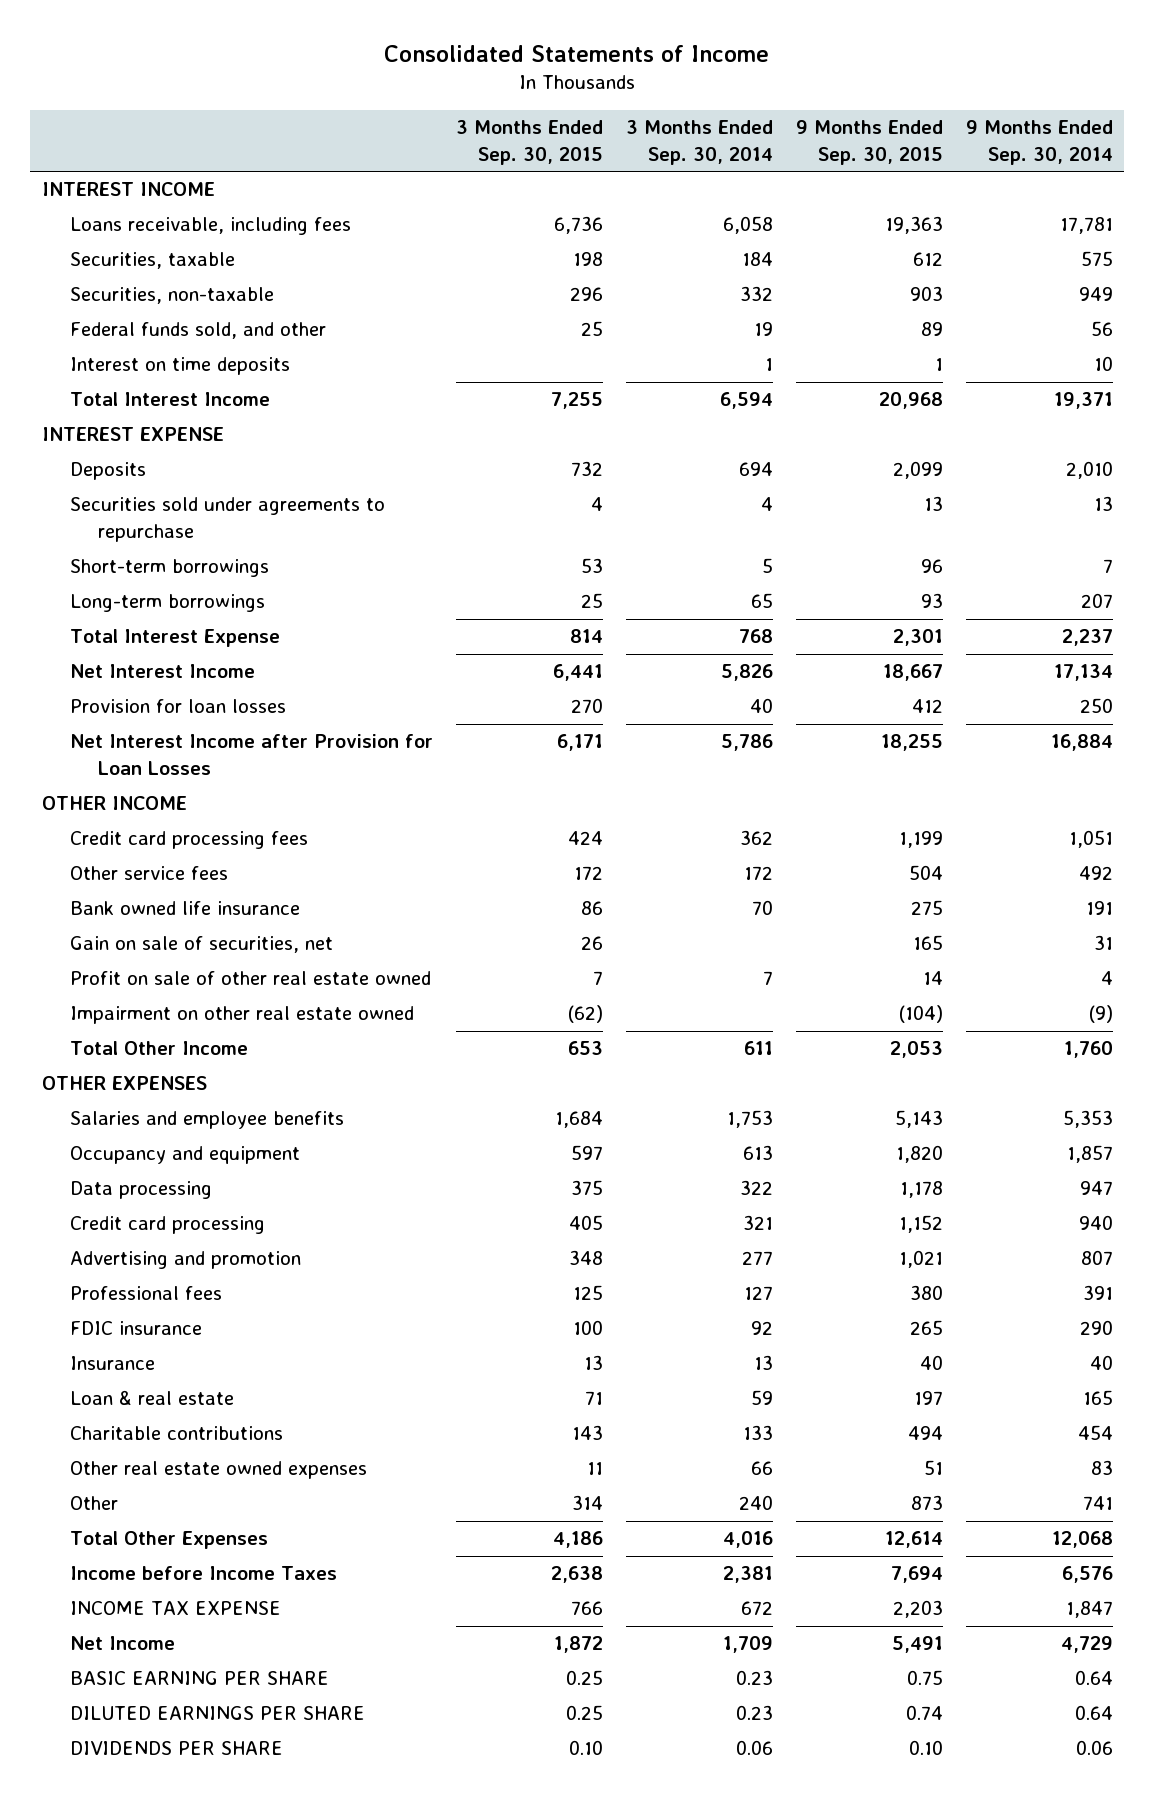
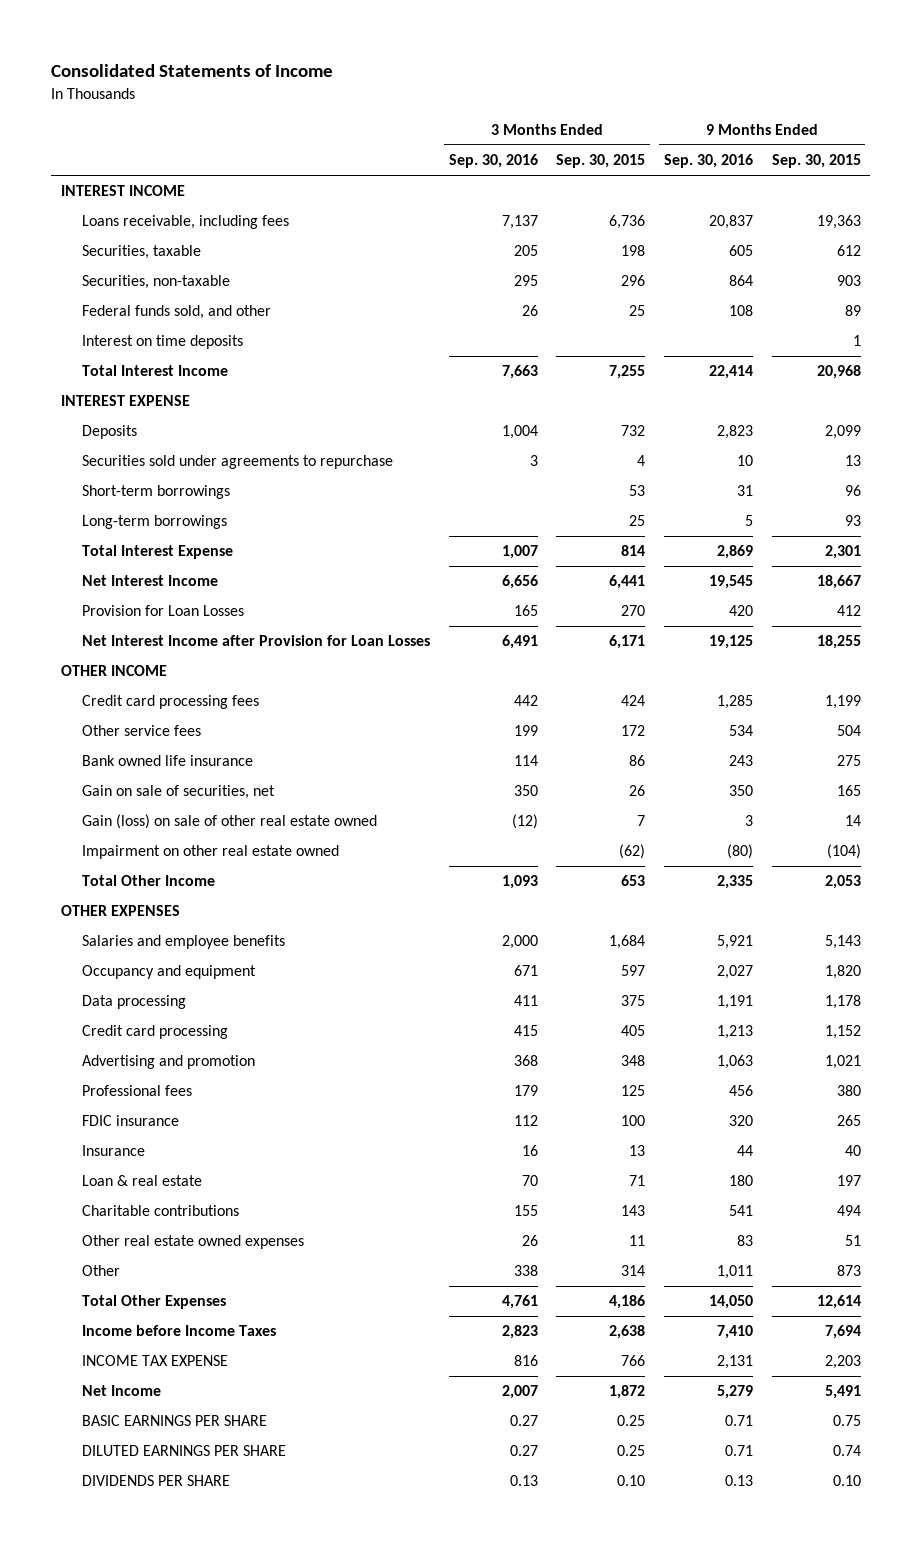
- | 3 Months Ended Sep. 30, 2015 | 3 Months Ended Sep. 30, 2014 | 9 Months Ended Sep. 30, 2015 | 9 Months Ended Sep. 30, 2014
+ | 3 Months Ended Sep. 30, 2016 | 3 Months Ended Sep. 30, 2015 | 9 Months Ended Sep. 30, 2016 | 9 Months Ended Sep. 30, 2015
- Provision for loan losses | 270 | 40 | 412 | 250
+ Provision for Loan Losses | 165 | 270 | 420 | 412
- Profit on sale of other real estate owned | 7 | 7 | 14 | 4
+ Gain (loss) on sale of other real estate owned | (12) | 7 | 3 | 14
- BASIC EARNING PER SHARE | 0.25 | 0.23 | 0.75 | 0.64
+ BASIC EARNINGS PER SHARE | 0.27 | 0.25 | 0.71 | 0.75

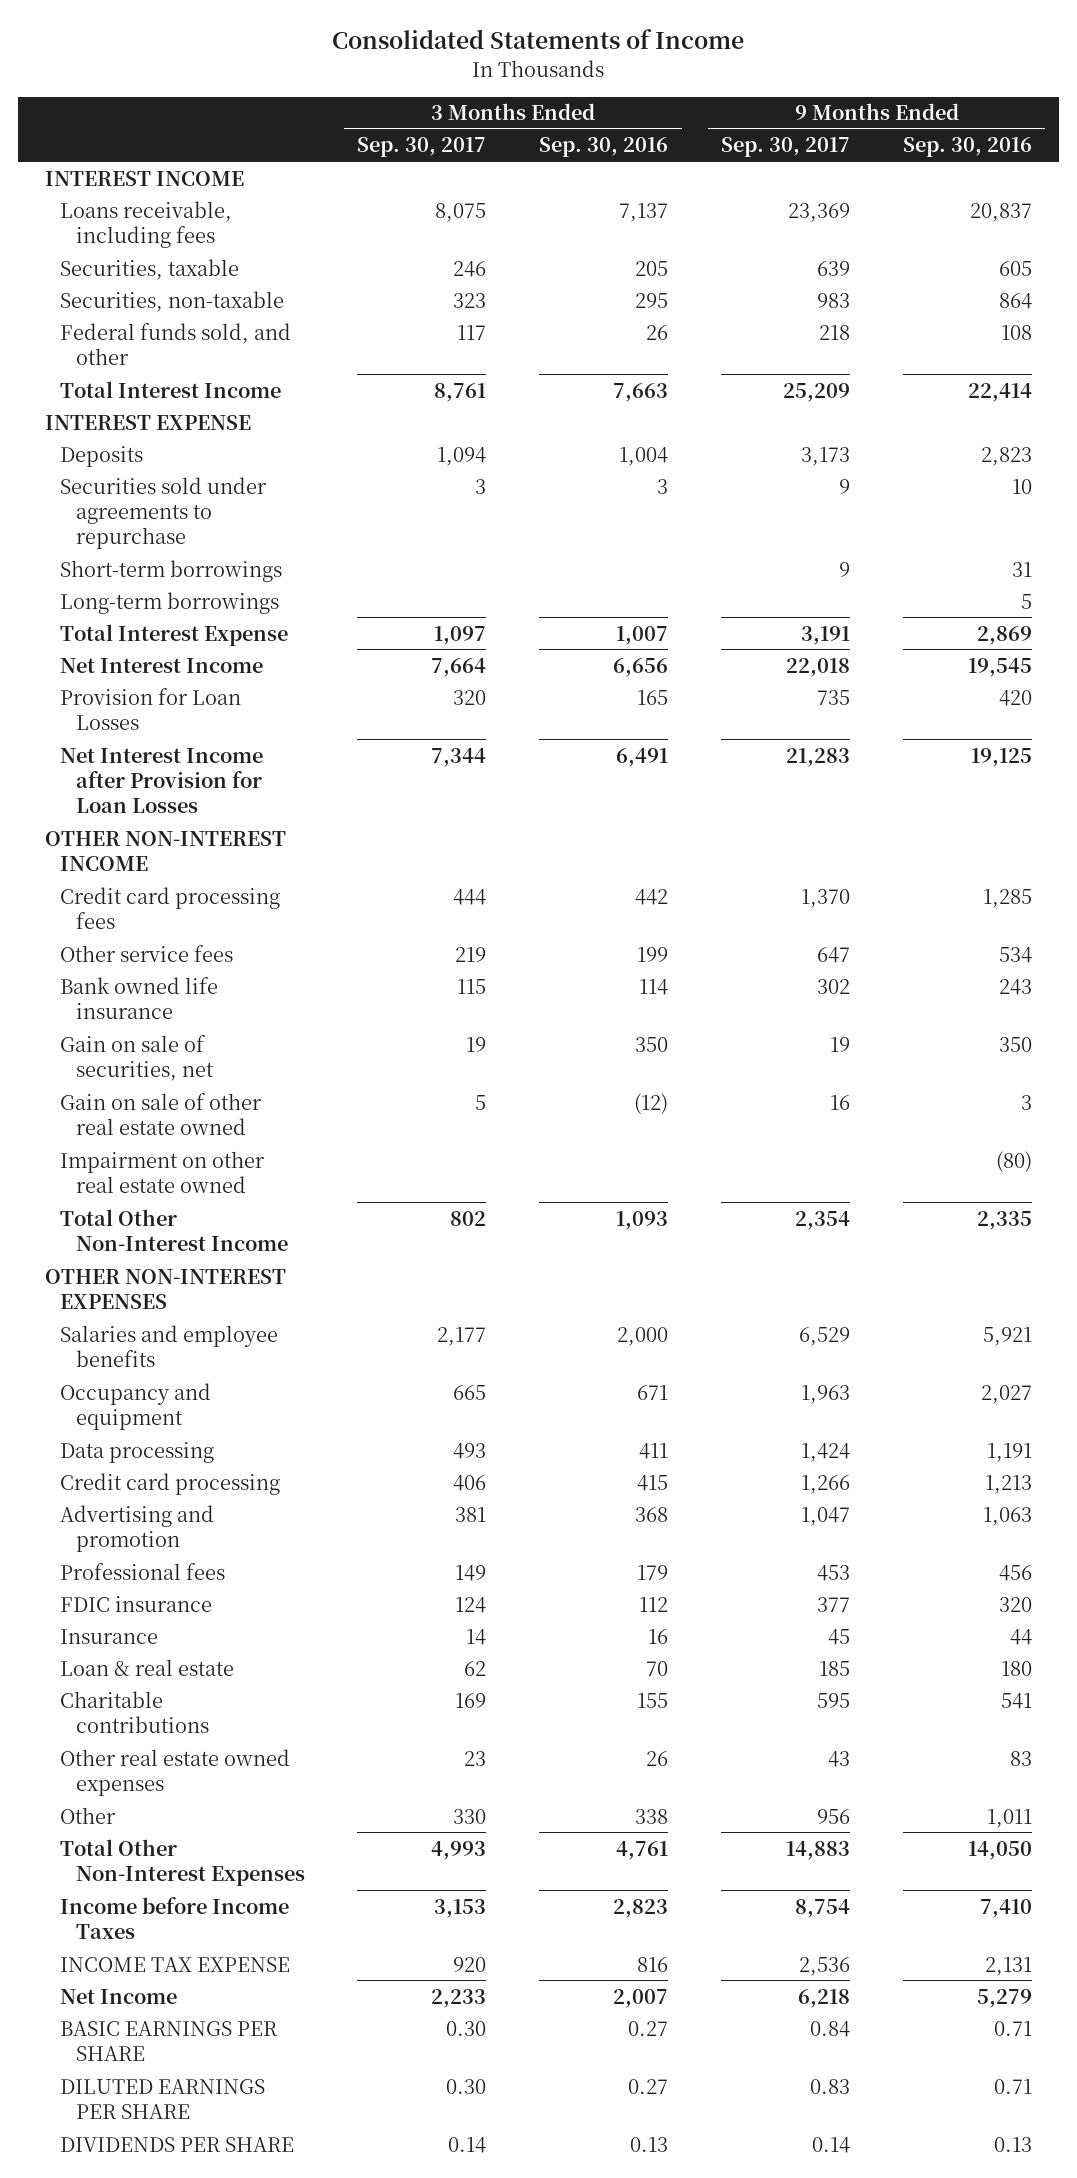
- | 3 Months Ended Sep. 30, 2016 | 3 Months Ended Sep. 30, 2015 | 9 Months Ended Sep. 30, 2016 | 9 Months Ended Sep. 30, 2015
+ | 3 Months Ended Sep. 30, 2017 | 3 Months Ended Sep. 30, 2016 | 9 Months Ended Sep. 30, 2017 | 9 Months Ended Sep. 30, 2016
- Interest on time deposits | | | | 1
- OTHER INCOME
+ OTHER NON-INTEREST INCOME
- Gain (loss) on sale of other real estate owned | (12) | 7 | 3 | 14
+ Gain on sale of other real estate owned | 5 | (12) | 16 | 3
- Total Other Income | 1,093 | 653 | 2,335 | 2,053
- OTHER EXPENSES
+ Total Other Non-Interest Income | 802 | 1,093 | 2,354 | 2,335
+ OTHER NON-INTEREST EXPENSES
- Total Other Expenses | 4,761 | 4,186 | 14,050 | 12,614
+ Total Other Non-Interest Expenses | 4,993 | 4,761 | 14,883 | 14,050

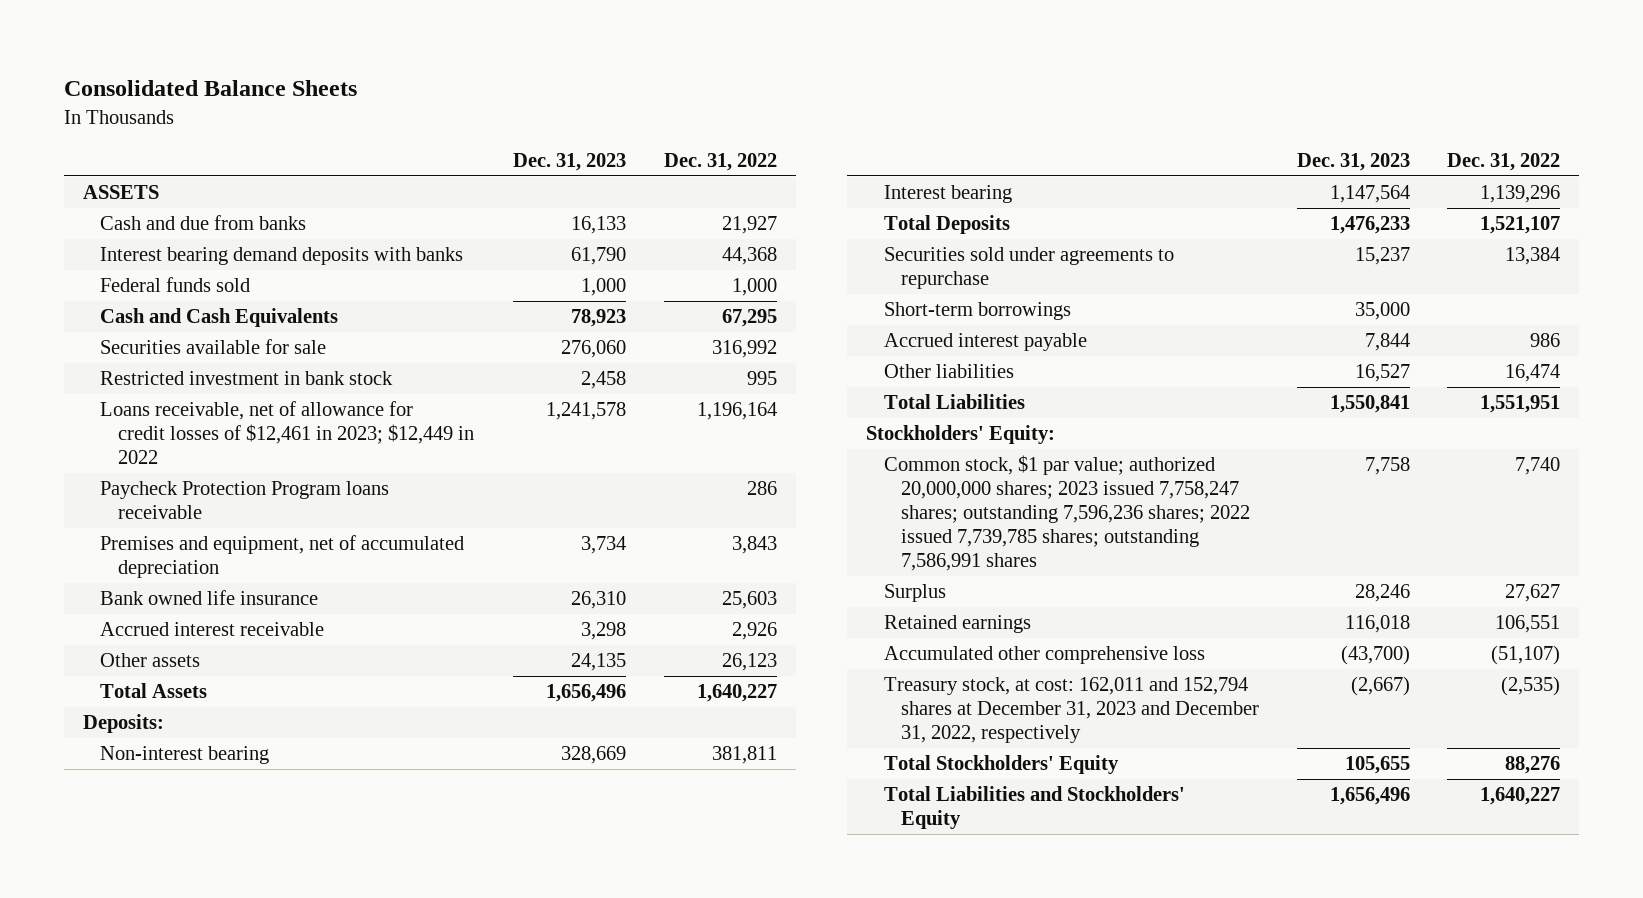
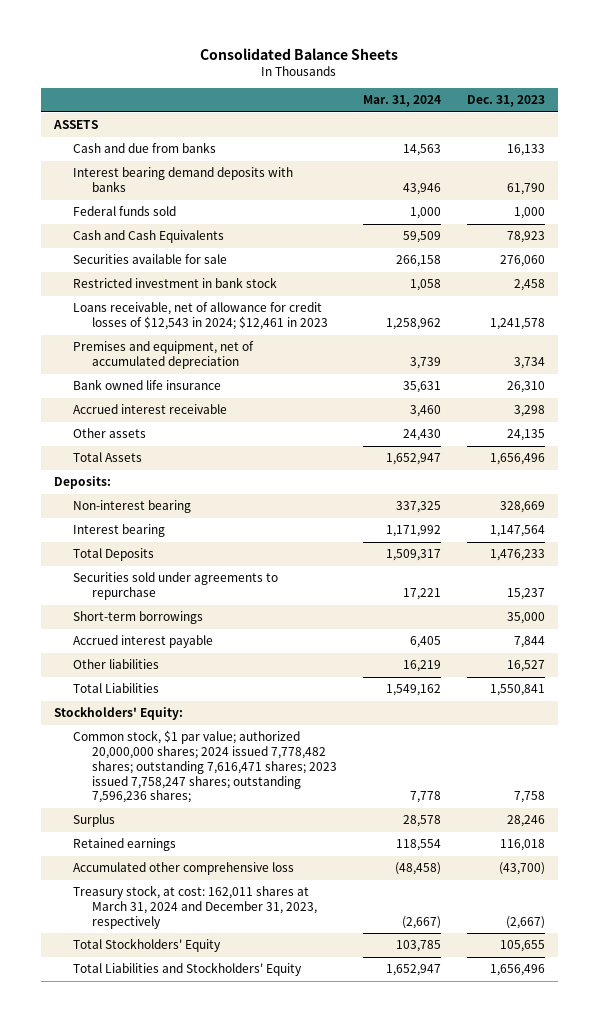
- | Dec. 31, 2023 | Dec. 31, 2022
+ | Mar. 31, 2024 | Dec. 31, 2023
- Loans receivable, net of allowance for credit losses of $12,461 in 2023; $12,449 in 2022 | 1,241,578 | 1,196,164
- Paycheck Protection Program loans receivable | | 286
+ Loans receivable, net of allowance for credit losses of $12,543 in 2024; $12,461 in 2023 | 1,258,962 | 1,241,578
- Common stock, $1 par value; authorized 20,000,000 shares; 2023 issued 7,758,247 shares; outstanding 7,596,236 shares; 2022 issued 7,739,785 shares; outstanding 7,586,991 shares | 7,758 | 7,740
+ Common stock, $1 par value; authorized 20,000,000 shares; 2024 issued 7,778,482 shares; outstanding 7,616,471 shares; 2023 issued 7,758,247 shares; outstanding 7,596,236 shares; | 7,778 | 7,758
- Treasury stock, at cost: 162,011 and 152,794 shares at December 31, 2023 and December 31, 2022, respectively | (2,667) | (2,535)
+ Treasury stock, at cost: 162,011 shares at March 31, 2024 and December 31, 2023, respectively | (2,667) | (2,667)

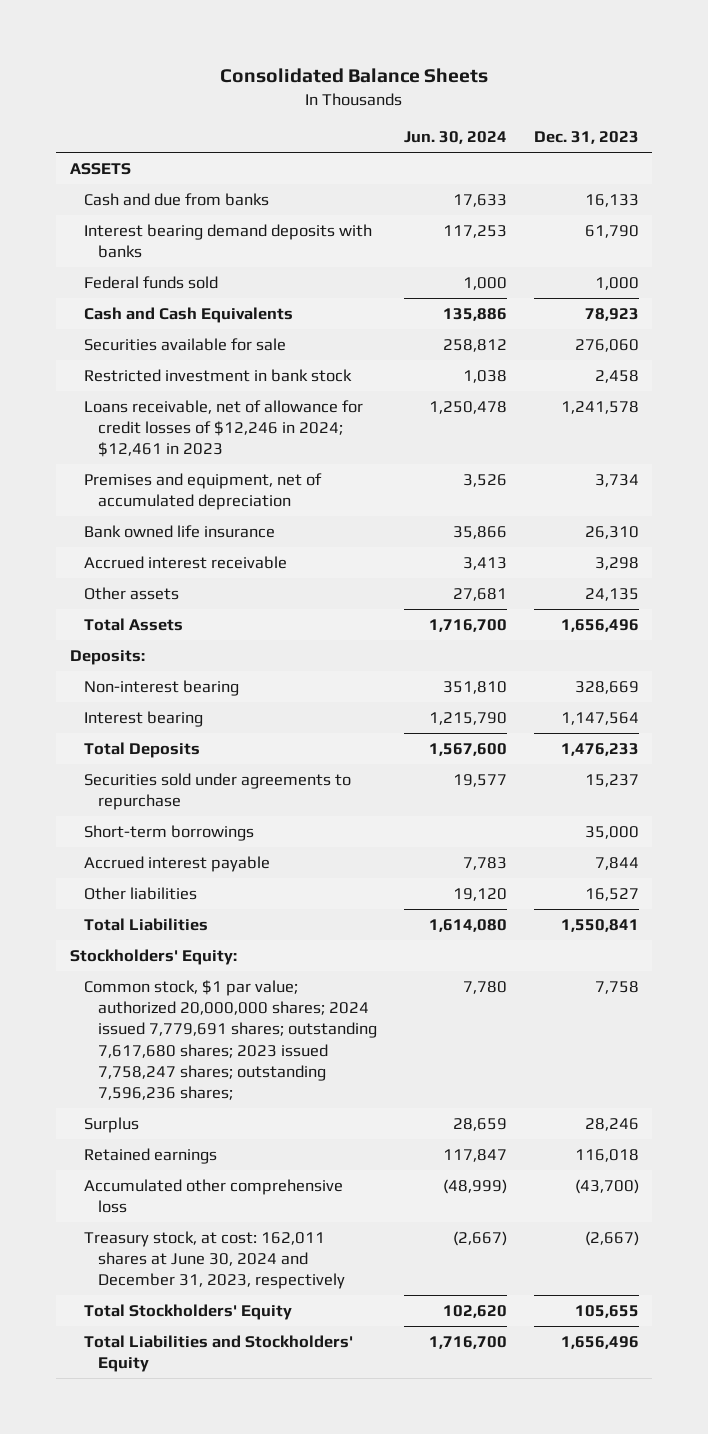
- | Mar. 31, 2024 | Dec. 31, 2023
+ | Jun. 30, 2024 | Dec. 31, 2023
- Loans receivable, net of allowance for credit losses of $12,543 in 2024; $12,461 in 2023 | 1,258,962 | 1,241,578
+ Loans receivable, net of allowance for credit losses of $12,246 in 2024; $12,461 in 2023 | 1,250,478 | 1,241,578
- Common stock, $1 par value; authorized 20,000,000 shares; 2024 issued 7,778,482 shares; outstanding 7,616,471 shares; 2023 issued 7,758,247 shares; outstanding 7,596,236 shares; | 7,778 | 7,758
+ Common stock, $1 par value; authorized 20,000,000 shares; 2024 issued 7,779,691 shares; outstanding 7,617,680 shares; 2023 issued 7,758,247 shares; outstanding 7,596,236 shares; | 7,780 | 7,758
- Treasury stock, at cost: 162,011 shares at March 31, 2024 and December 31, 2023, respectively | (2,667) | (2,667)
+ Treasury stock, at cost: 162,011 shares at June 30, 2024 and December 31, 2023, respectively | (2,667) | (2,667)

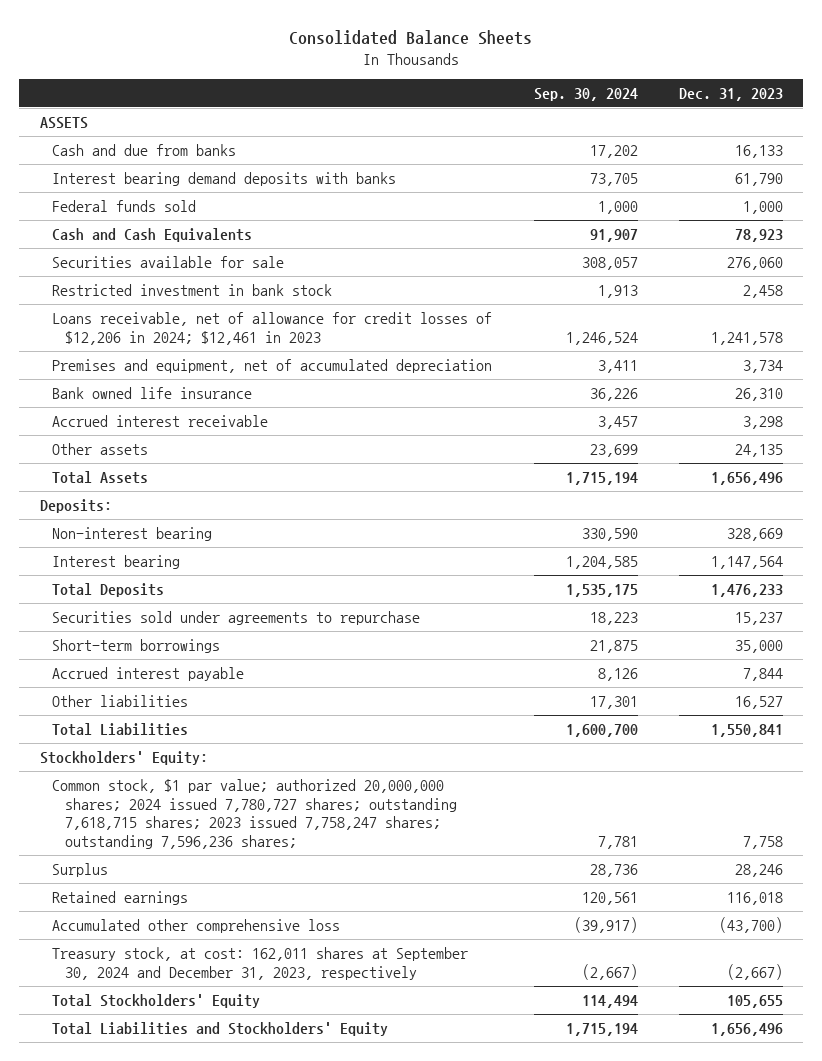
- | Jun. 30, 2024 | Dec. 31, 2023
+ | Sep. 30, 2024 | Dec. 31, 2023
- Loans receivable, net of allowance for credit losses of $12,246 in 2024; $12,461 in 2023 | 1,250,478 | 1,241,578
+ Loans receivable, net of allowance for credit losses of $12,206 in 2024; $12,461 in 2023 | 1,246,524 | 1,241,578
- Common stock, $1 par value; authorized 20,000,000 shares; 2024 issued 7,779,691 shares; outstanding 7,617,680 shares; 2023 issued 7,758,247 shares; outstanding 7,596,236 shares; | 7,780 | 7,758
+ Common stock, $1 par value; authorized 20,000,000 shares; 2024 issued 7,780,727 shares; outstanding 7,618,715 shares; 2023 issued 7,758,247 shares; outstanding 7,596,236 shares; | 7,781 | 7,758
- Treasury stock, at cost: 162,011 shares at June 30, 2024 and December 31, 2023, respectively | (2,667) | (2,667)
+ Treasury stock, at cost: 162,011 shares at September 30, 2024 and December 31, 2023, respectively | (2,667) | (2,667)

